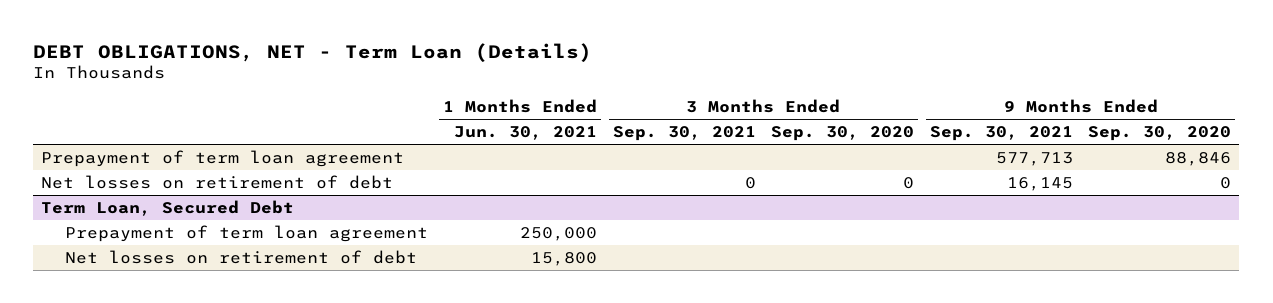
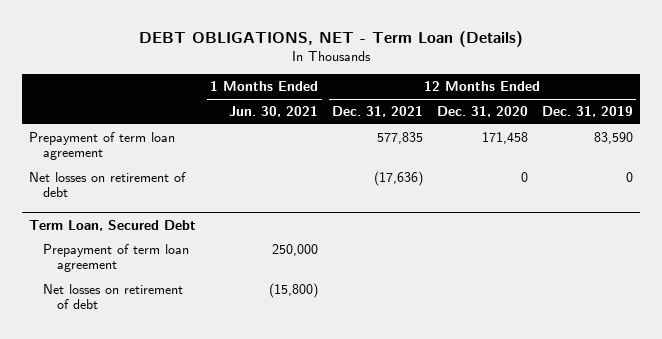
- | 1 Months Ended Jun. 30, 2021 | 3 Months Ended Sep. 30, 2021 | 3 Months Ended Sep. 30, 2020 | 9 Months Ended Sep. 30, 2021 | 9 Months Ended Sep. 30, 2020
+ | 1 Months Ended Jun. 30, 2021 | 12 Months Ended Dec. 31, 2021 | 12 Months Ended Dec. 31, 2020 | 12 Months Ended Dec. 31, 2019
@ Term Loan, Secured Debt
- Net losses on retirement of debt | 15,800 | | | |
+ Net losses on retirement of debt | (15,800) | | |

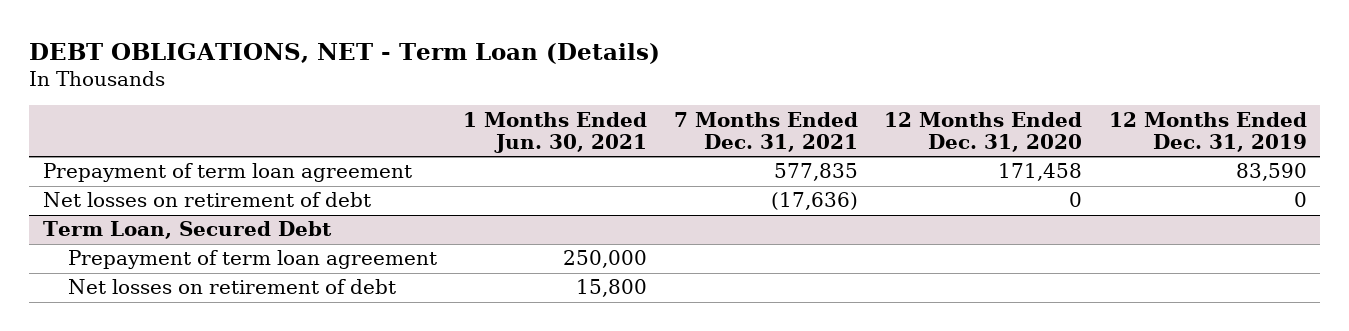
- | 1 Months Ended Jun. 30, 2021 | 12 Months Ended Dec. 31, 2021 | 12 Months Ended Dec. 31, 2020 | 12 Months Ended Dec. 31, 2019
+ | 1 Months Ended Jun. 30, 2021 | 7 Months Ended Dec. 31, 2021 | 12 Months Ended Dec. 31, 2020 | 12 Months Ended Dec. 31, 2019
@ Term Loan, Secured Debt
- Net losses on retirement of debt | (15,800) | | |
+ Net losses on retirement of debt | 15,800 | | |

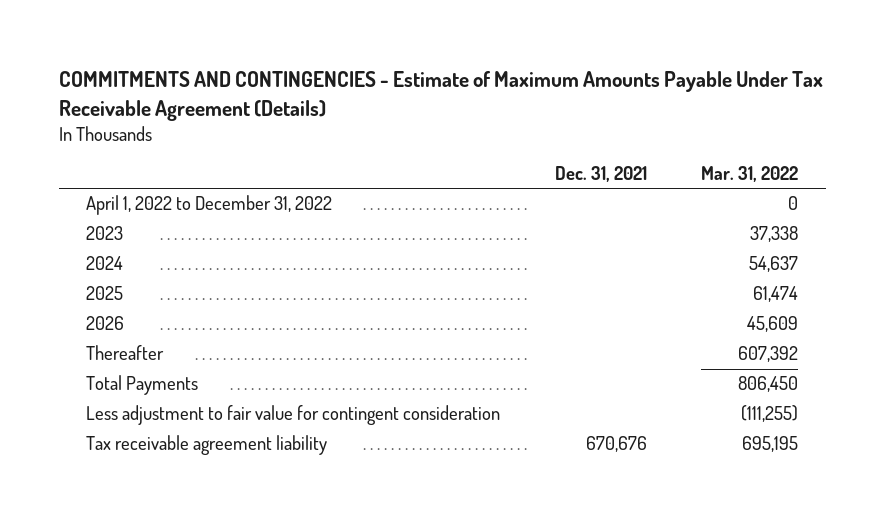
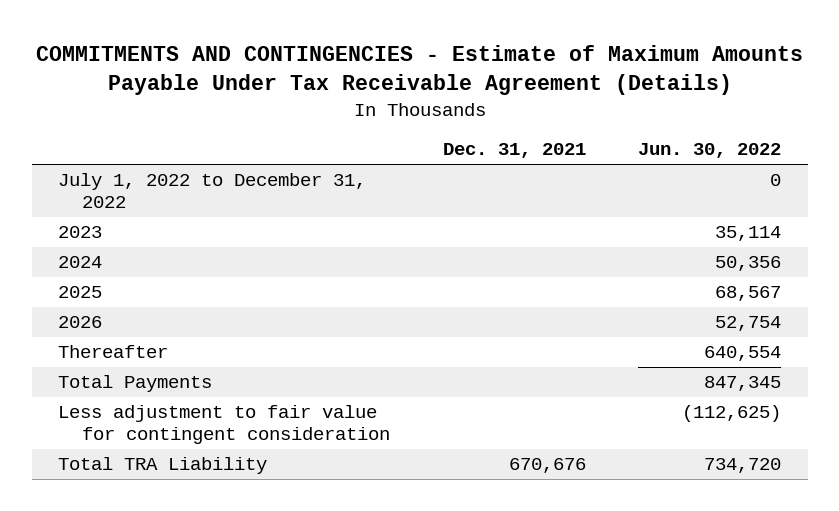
- | Dec. 31, 2021 | Mar. 31, 2022
+ | Dec. 31, 2021 | Jun. 30, 2022
- April 1, 2022 to December 31, 2022 | | 0
+ July 1, 2022 to December 31, 2022 | | 0
- Tax receivable agreement liability | 670,676 | 695,195
+ Total TRA Liability | 670,676 | 734,720

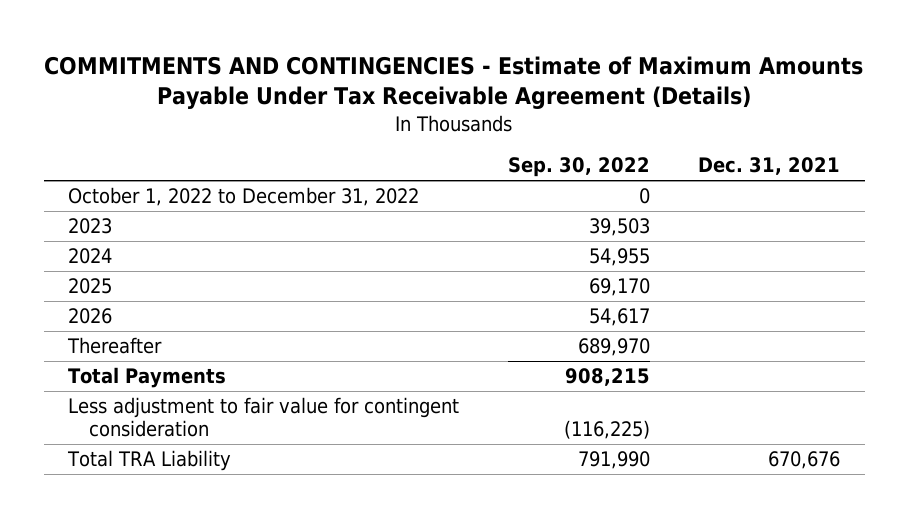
- | Dec. 31, 2021 | Jun. 30, 2022
+ | Sep. 30, 2022 | Dec. 31, 2021
- July 1, 2022 to December 31, 2022 | | 0
+ October 1, 2022 to December 31, 2022 | 0 |

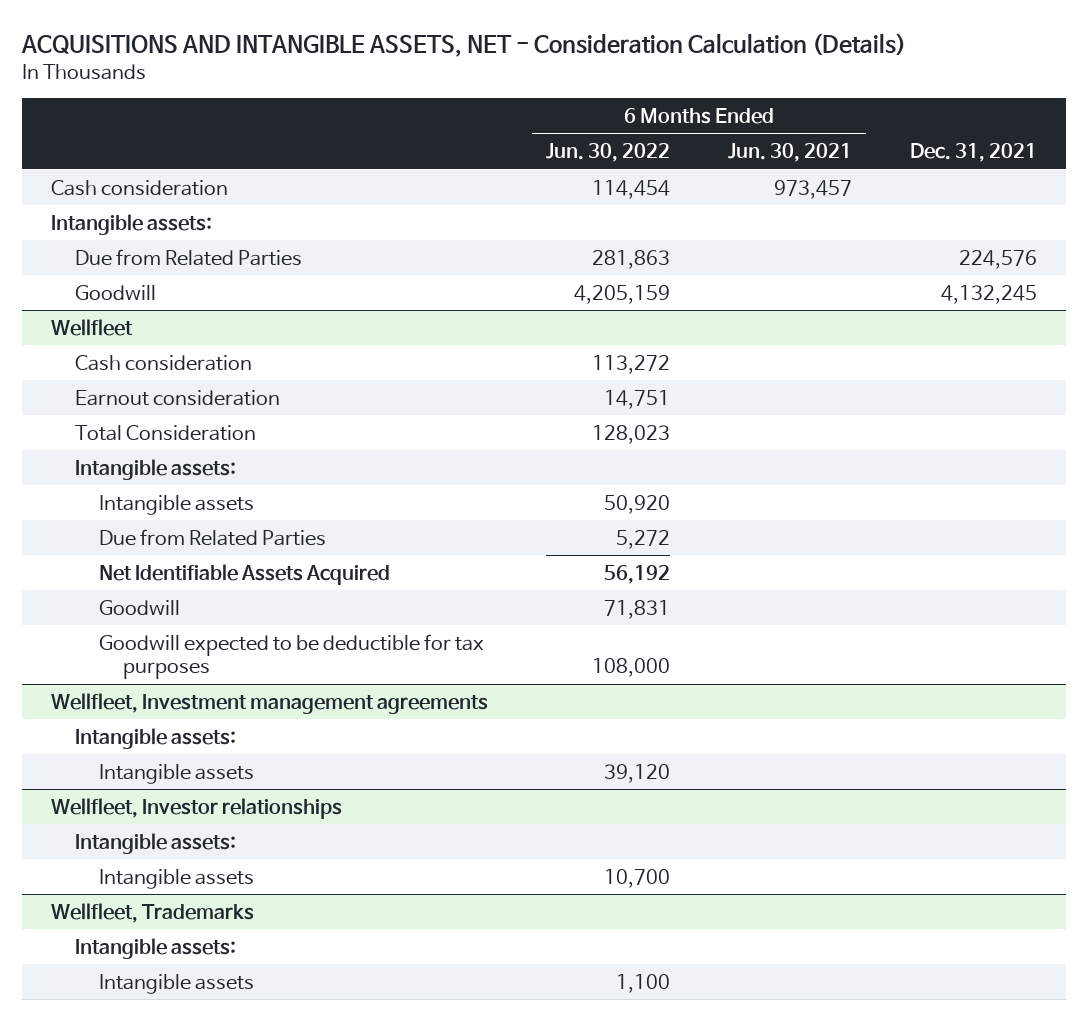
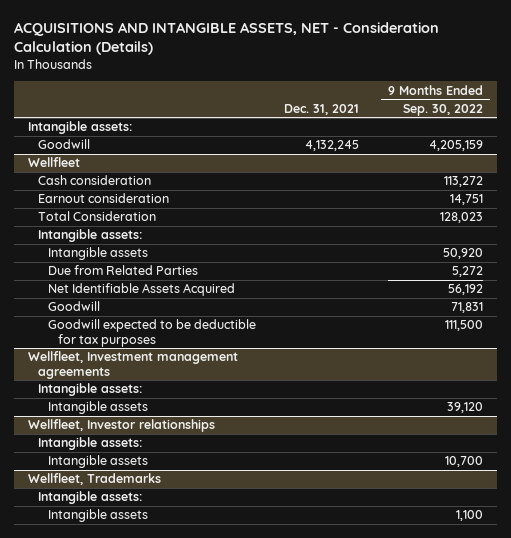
- | 6 Months Ended Jun. 30, 2022 | 6 Months Ended Jun. 30, 2021 | Dec. 31, 2021
+ | Dec. 31, 2021 | 9 Months Ended Sep. 30, 2022
- Cash consideration | 114,454 | 973,457 |
- Due from Related Parties | 281,863 | | 224,576

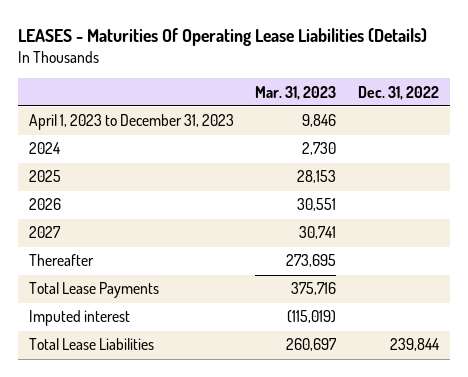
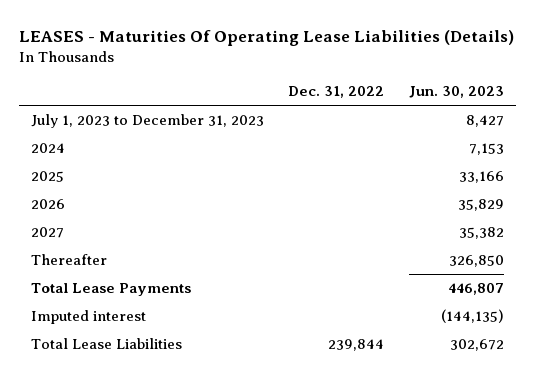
- | Mar. 31, 2023 | Dec. 31, 2022
+ | Dec. 31, 2022 | Jun. 30, 2023
- April 1, 2023 to December 31, 2023 | 9,846 |
+ July 1, 2023 to December 31, 2023 | | 8,427

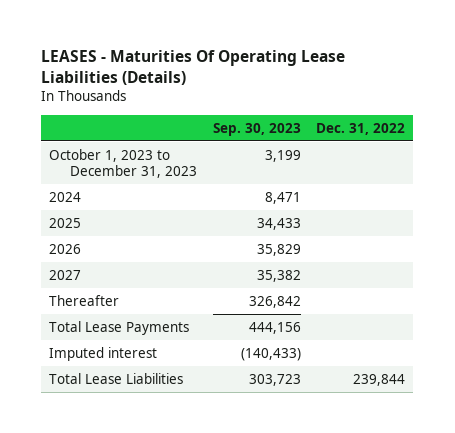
- | Dec. 31, 2022 | Jun. 30, 2023
+ | Sep. 30, 2023 | Dec. 31, 2022
- July 1, 2023 to December 31, 2023 | | 8,427
+ October 1, 2023 to December 31, 2023 | 3,199 |

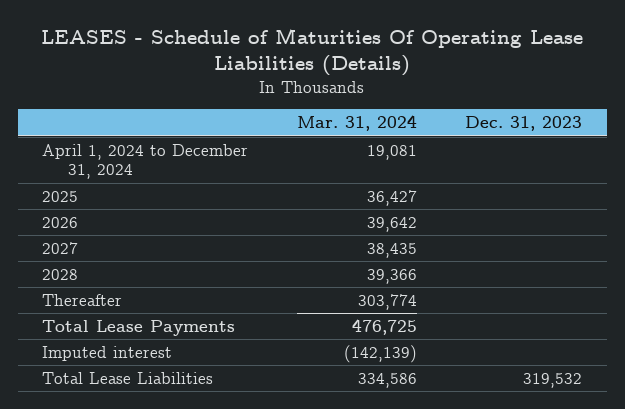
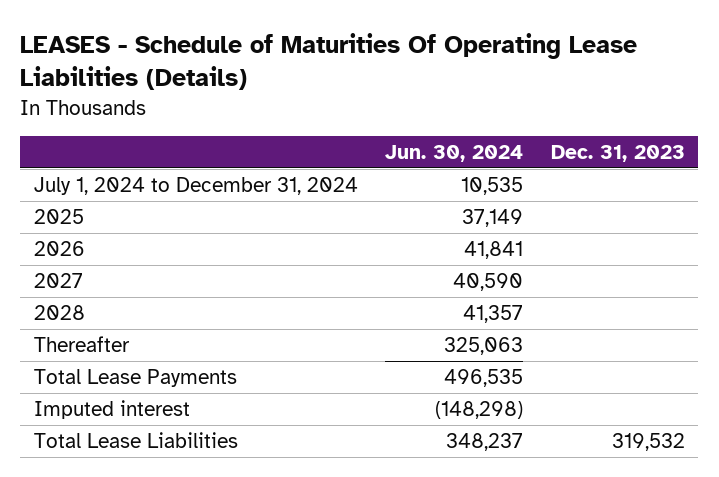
- | Mar. 31, 2024 | Dec. 31, 2023
+ | Jun. 30, 2024 | Dec. 31, 2023
- April 1, 2024 to December 31, 2024 | 19,081 |
+ July 1, 2024 to December 31, 2024 | 10,535 |

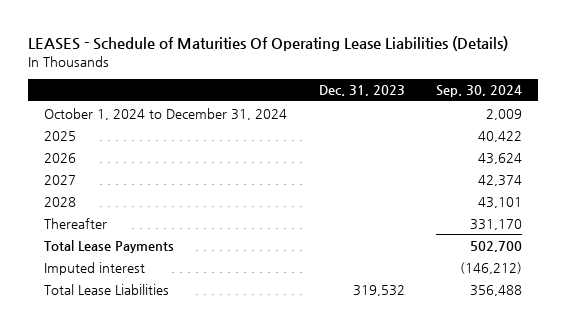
- | Jun. 30, 2024 | Dec. 31, 2023
+ | Dec. 31, 2023 | Sep. 30, 2024
- July 1, 2024 to December 31, 2024 | 10,535 |
+ October 1, 2024 to December 31, 2024 | | 2,009

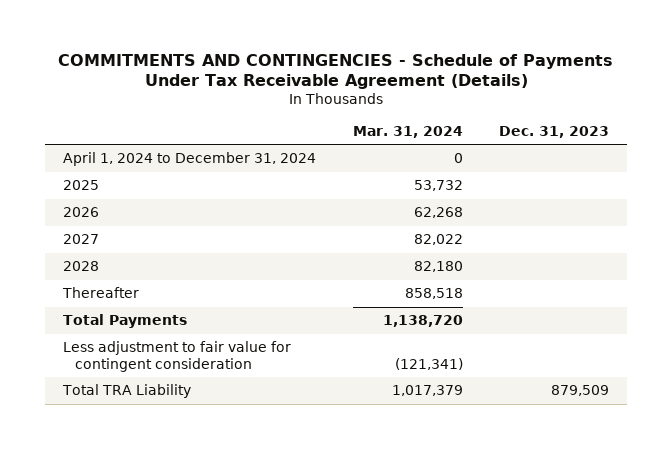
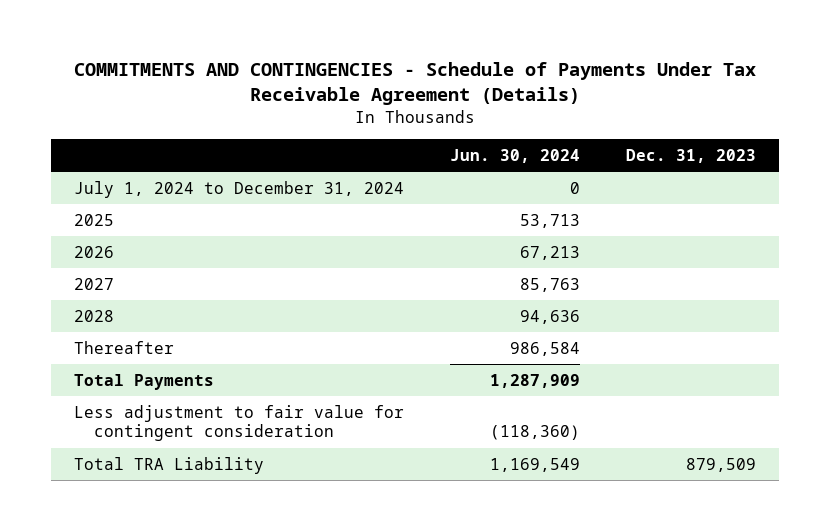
- | Mar. 31, 2024 | Dec. 31, 2023
+ | Jun. 30, 2024 | Dec. 31, 2023
- April 1, 2024 to December 31, 2024 | 0 |
+ July 1, 2024 to December 31, 2024 | 0 |

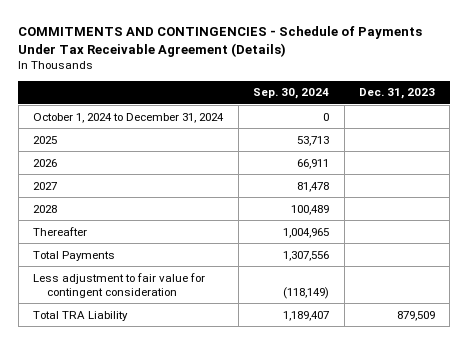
- | Jun. 30, 2024 | Dec. 31, 2023
+ | Sep. 30, 2024 | Dec. 31, 2023
- July 1, 2024 to December 31, 2024 | 0 |
+ October 1, 2024 to December 31, 2024 | 0 |

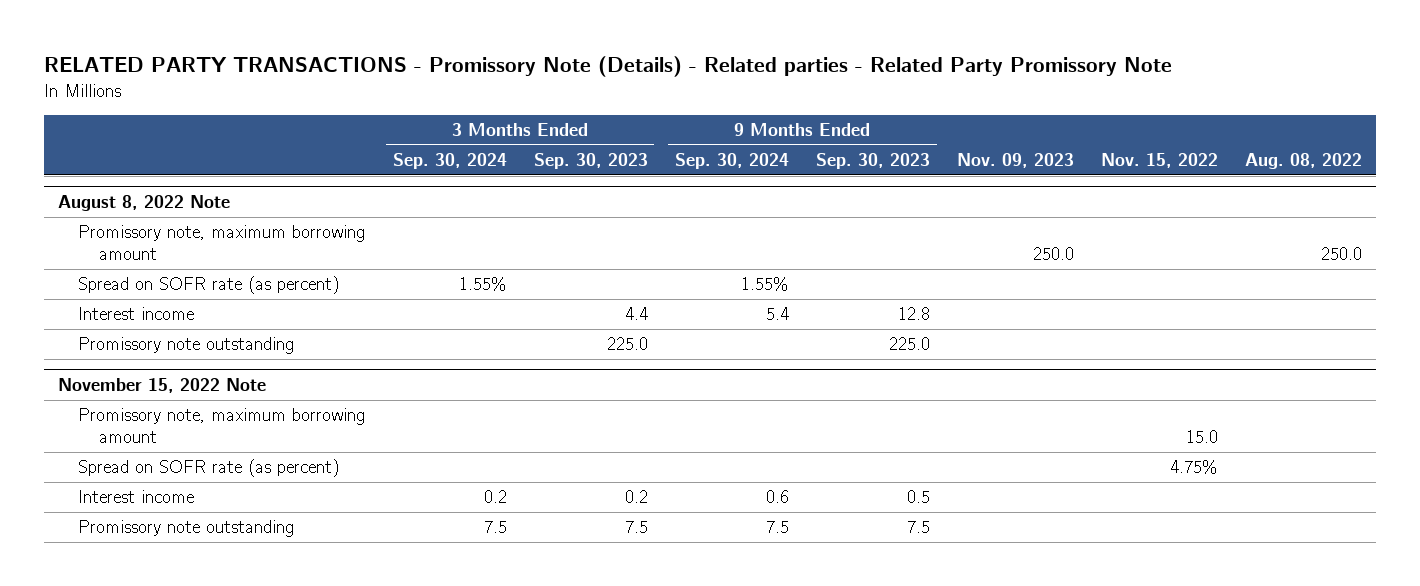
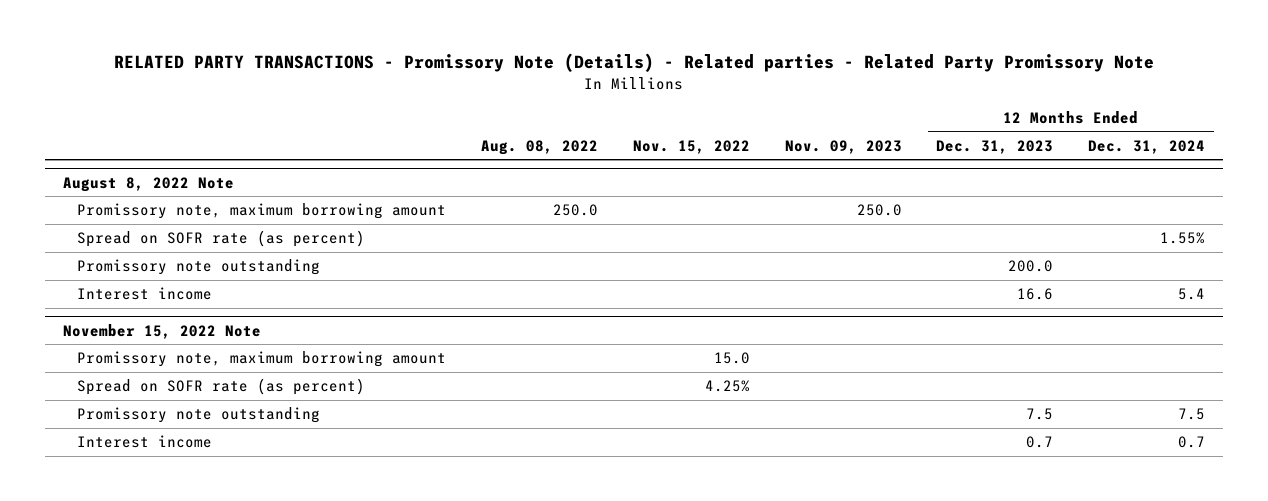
- | 3 Months Ended Sep. 30, 2024 | 3 Months Ended Sep. 30, 2023 | 9 Months Ended Sep. 30, 2024 | 9 Months Ended Sep. 30, 2023 | Nov. 09, 2023 | Nov. 15, 2022 | Aug. 08, 2022
+ | Aug. 08, 2022 | Nov. 15, 2022 | Nov. 09, 2023 | 12 Months Ended Dec. 31, 2023 | 12 Months Ended Dec. 31, 2024
@ August 8, 2022 Note
moved down: Interest income | | | | 16.6 | 5.4
@ November 15, 2022 Note
- Spread on SOFR rate (as percent) | | | | | | 4.75% |
+ Spread on SOFR rate (as percent) | | 4.25% | | |
moved down: Interest income | | | | 0.7 | 0.7

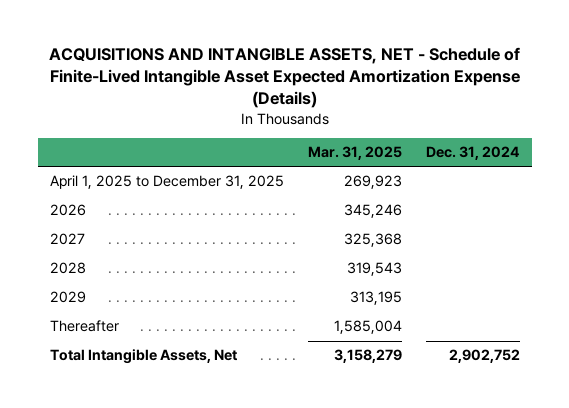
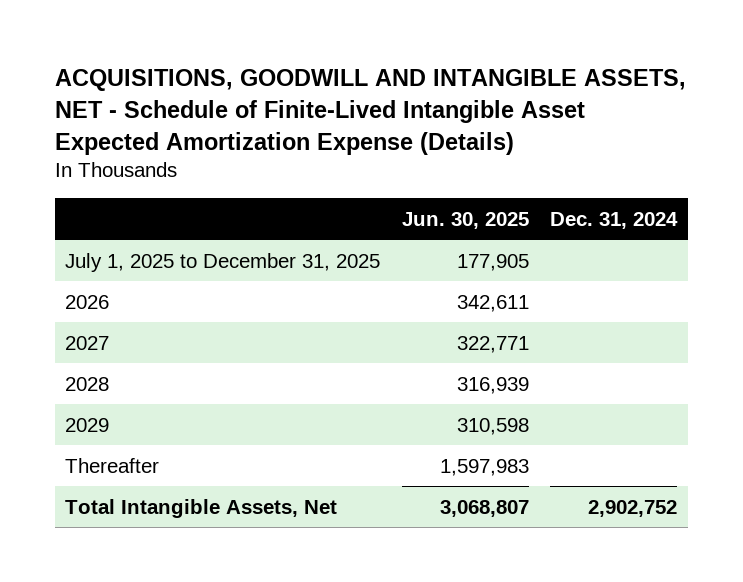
- ACQUISITIONS AND INTANGIBLE ASSETS, NET - Schedule of Finite-Lived Intangible Asset Expected Amortization Expense (Details)
+ ACQUISITIONS, GOODWILL AND INTANGIBLE ASSETS, NET - Schedule of Finite-Lived Intangible Asset Expected Amortization Expense (Details)
- | Mar. 31, 2025 | Dec. 31, 2024
+ | Jun. 30, 2025 | Dec. 31, 2024
- April 1, 2025 to December 31, 2025 | 269,923 |
+ July 1, 2025 to December 31, 2025 | 177,905 |

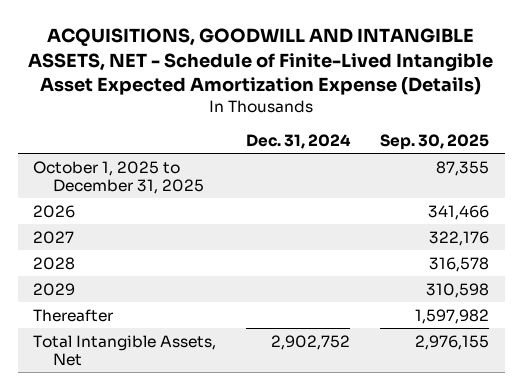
- | Jun. 30, 2025 | Dec. 31, 2024
+ | Dec. 31, 2024 | Sep. 30, 2025
- July 1, 2025 to December 31, 2025 | 177,905 |
+ October 1, 2025 to December 31, 2025 | | 87,355

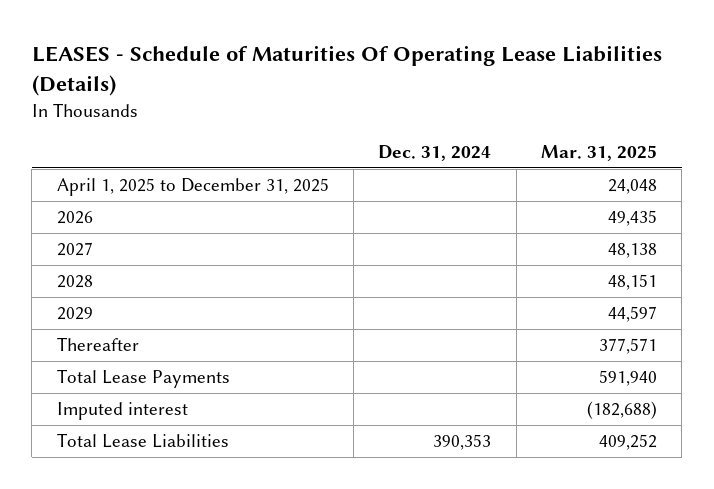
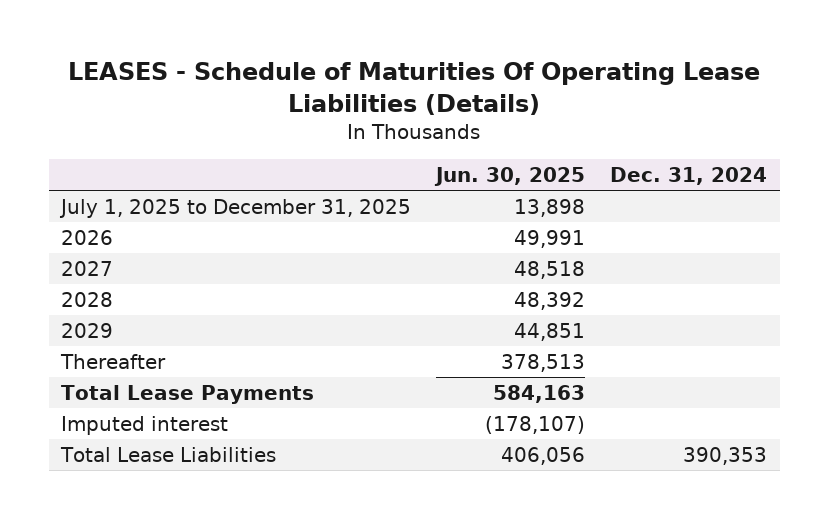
- | Dec. 31, 2024 | Mar. 31, 2025
+ | Jun. 30, 2025 | Dec. 31, 2024
- April 1, 2025 to December 31, 2025 | | 24,048
+ July 1, 2025 to December 31, 2025 | 13,898 |

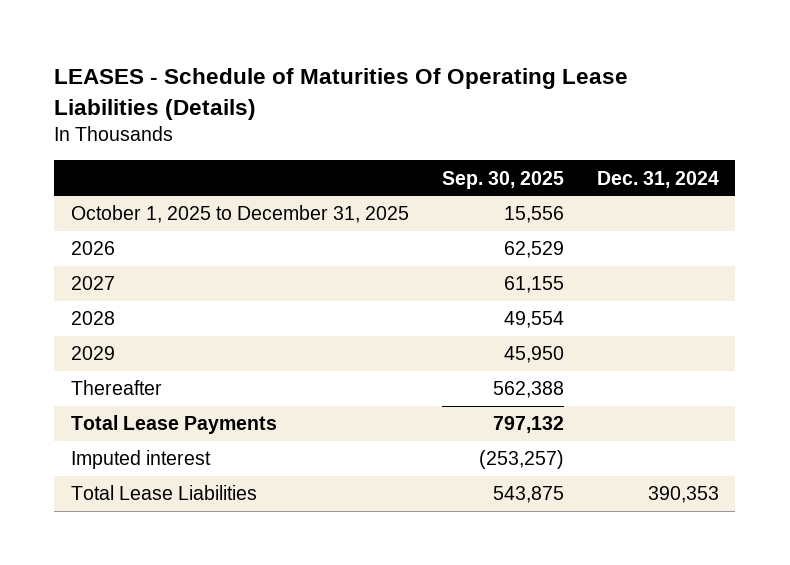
- | Jun. 30, 2025 | Dec. 31, 2024
+ | Sep. 30, 2025 | Dec. 31, 2024
- July 1, 2025 to December 31, 2025 | 13,898 |
+ October 1, 2025 to December 31, 2025 | 15,556 |

